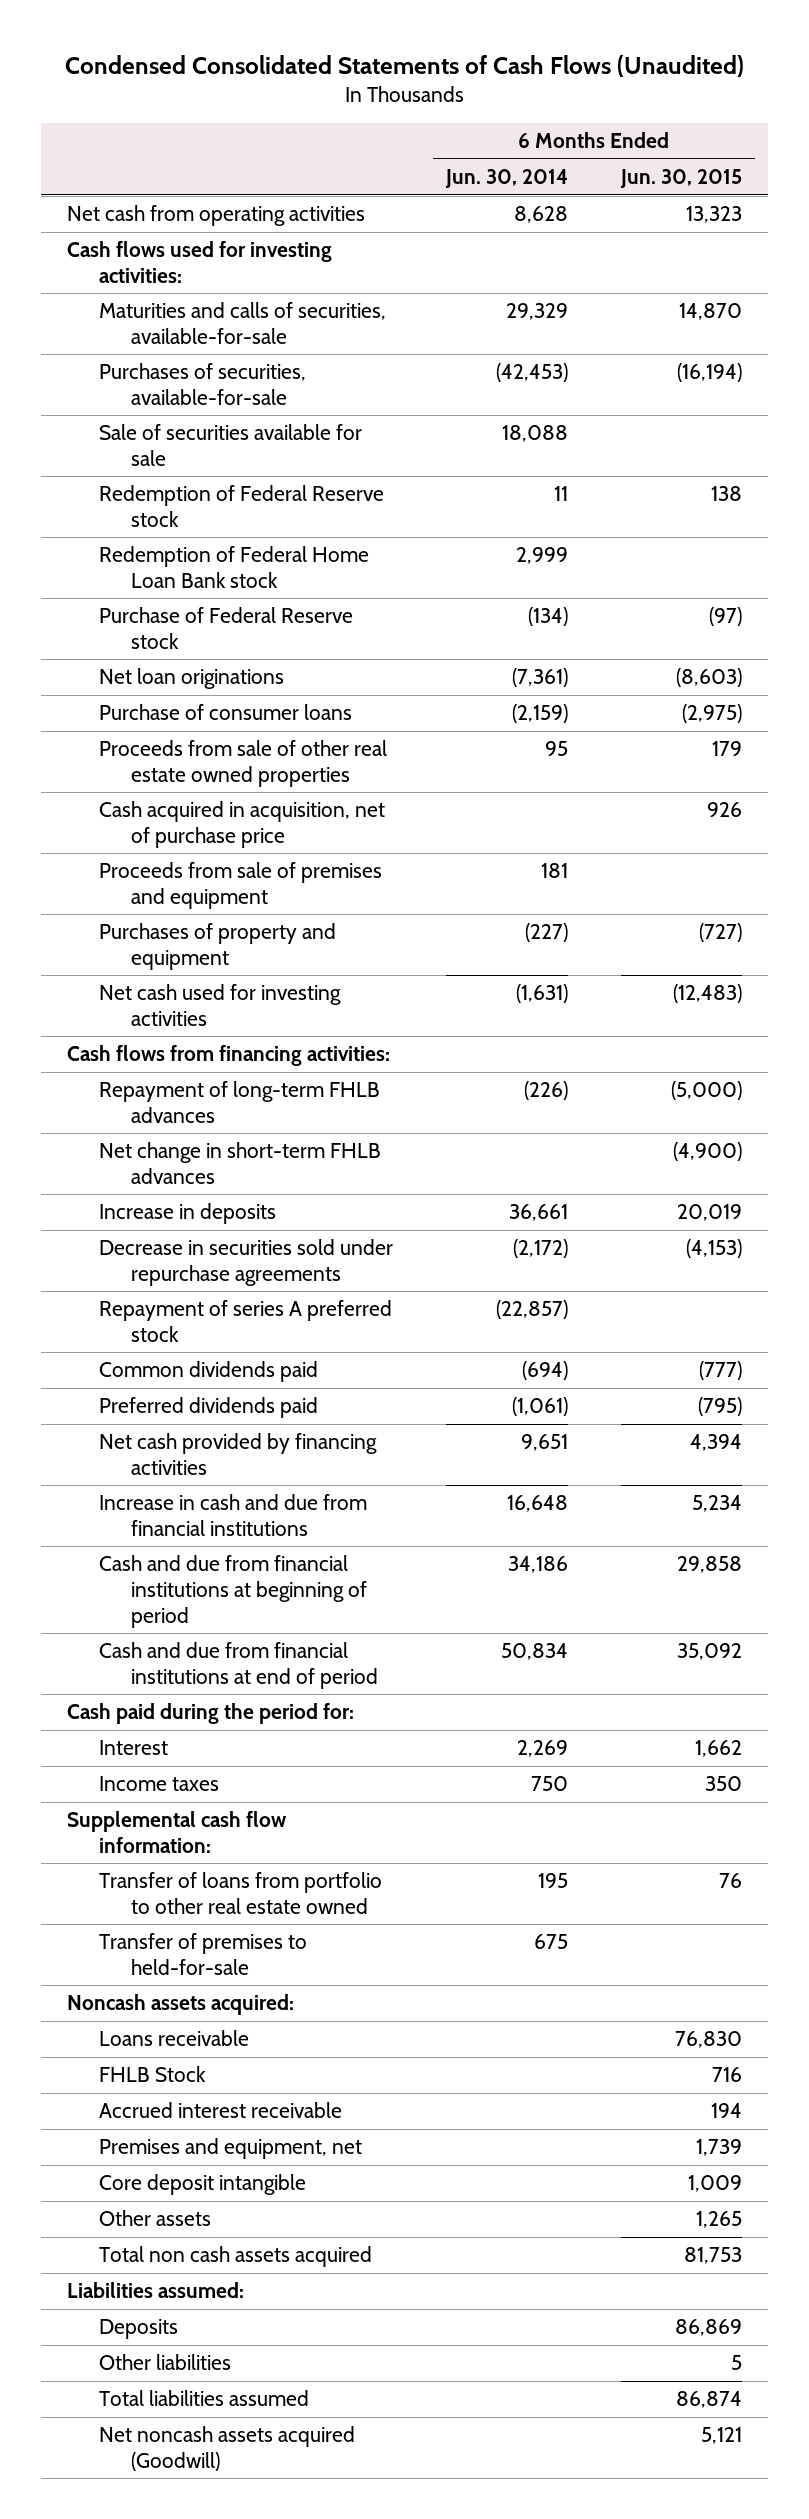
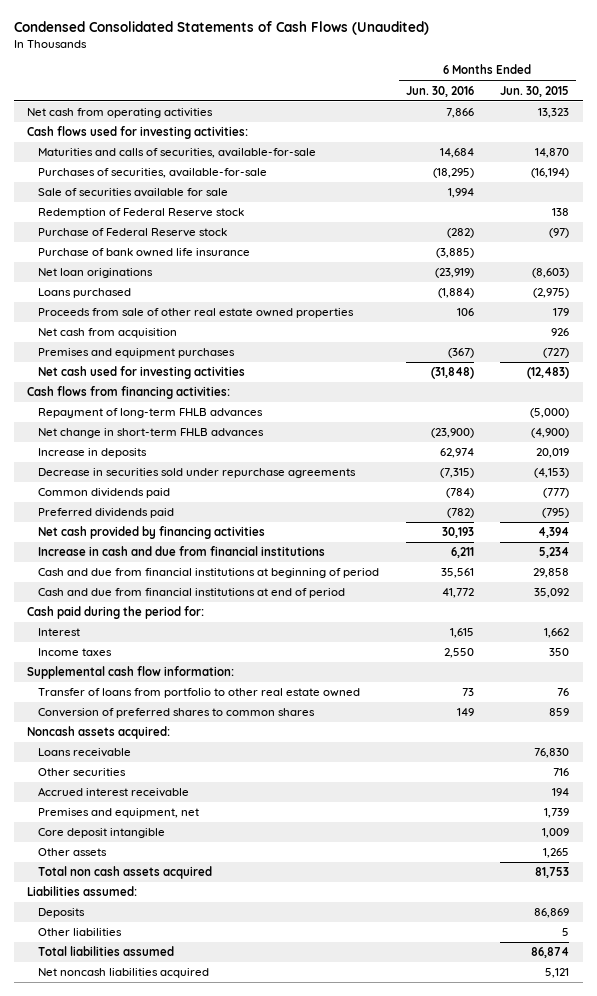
- | 6 Months Ended Jun. 30, 2014 | 6 Months Ended Jun. 30, 2015
+ | 6 Months Ended Jun. 30, 2016 | 6 Months Ended Jun. 30, 2015
- Redemption of Federal Home Loan Bank stock | 2,999 |
+ Purchase of bank owned life insurance | (3,885) |
- Purchase of consumer loans | (2,159) | (2,975)
+ Loans purchased | (1,884) | (2,975)
- Cash acquired in acquisition, net of purchase price | | 926
- Proceeds from sale of premises and equipment | 181 |
- Purchases of property and equipment | (227) | (727)
+ Net cash from acquisition | | 926
+ Premises and equipment purchases | (367) | (727)
- Repayment of series A preferred stock | (22,857) |
- Transfer of premises to held-for-sale | 675 |
+ Conversion of preferred shares to common shares | 149 | 859
- FHLB Stock | | 716
+ Other securities | | 716
- Net noncash assets acquired (Goodwill) | | 5,121
+ Net noncash liabilities acquired | | 5,121

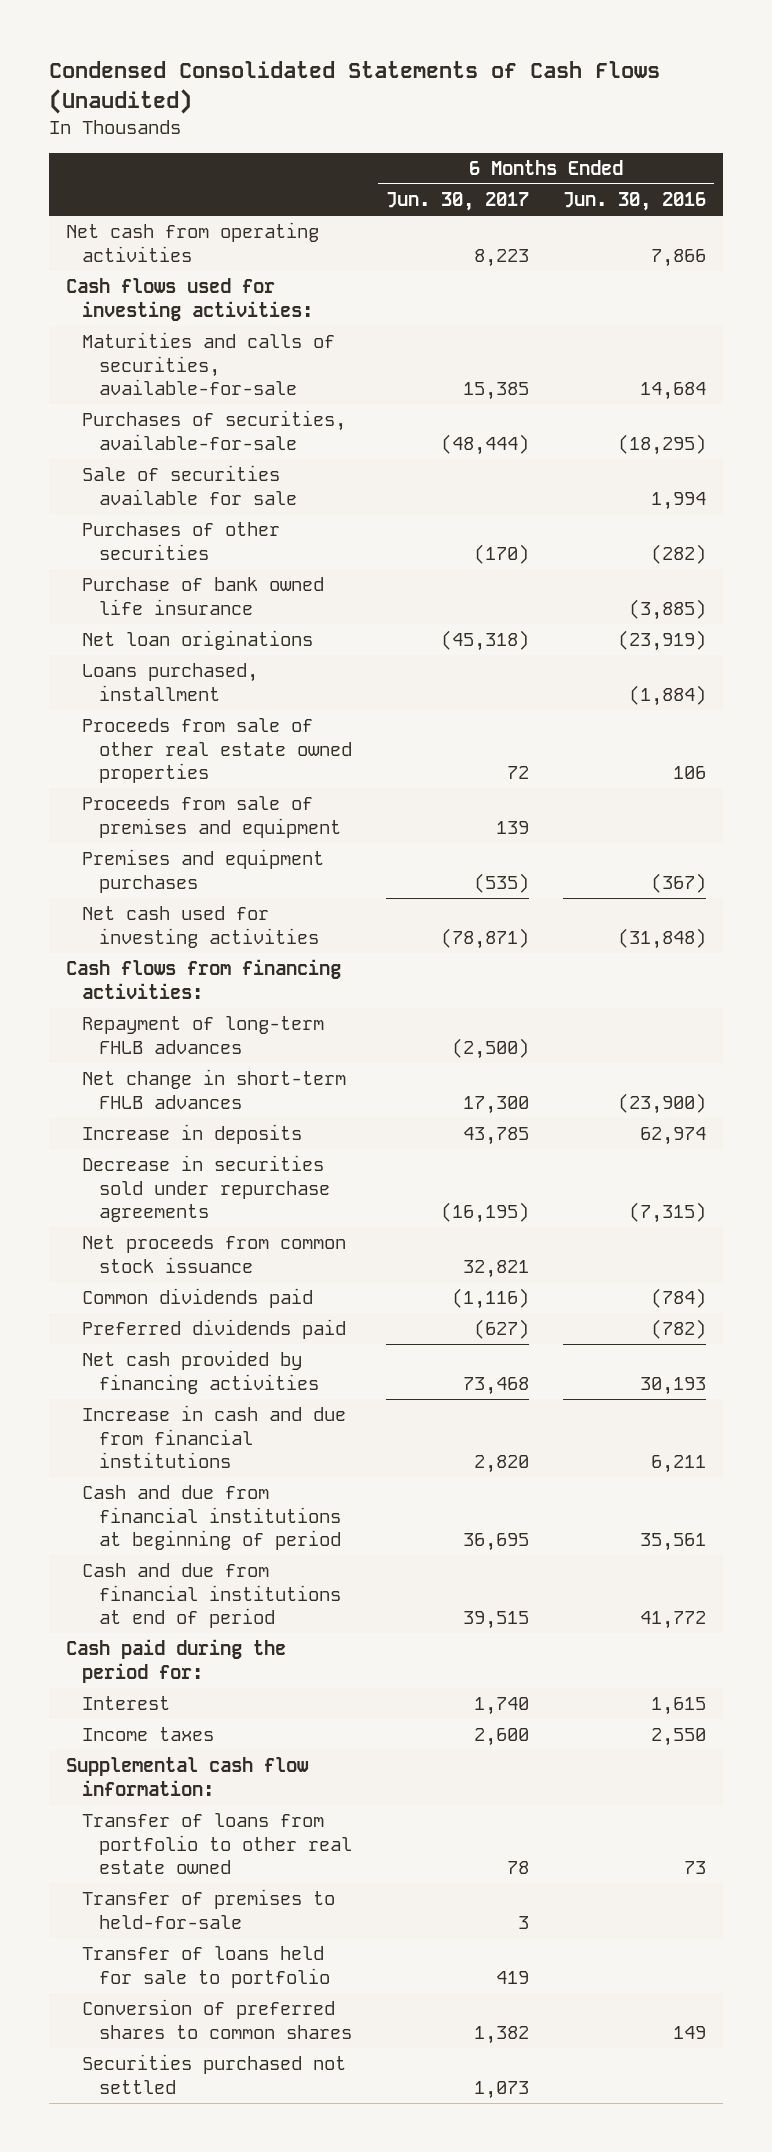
- | 6 Months Ended Jun. 30, 2016 | 6 Months Ended Jun. 30, 2015
+ | 6 Months Ended Jun. 30, 2017 | 6 Months Ended Jun. 30, 2016
- Redemption of Federal Reserve stock | | 138
- Purchase of Federal Reserve stock | (282) | (97)
+ Purchases of other securities | (170) | (282)
- Loans purchased | (1,884) | (2,975)
+ Loans purchased, installment | | (1,884)
- Net cash from acquisition | | 926
+ Proceeds from sale of premises and equipment | 139 |
+ Net proceeds from common stock issuance | 32,821 |
+ Transfer of premises to held-for-sale | 3 |
+ Transfer of loans held for sale to portfolio | 419 |
- Noncash assets acquired:
- Loans receivable | | 76,830
- Other securities | | 716
- Accrued interest receivable | | 194
- Premises and equipment, net | | 1,739
- Core deposit intangible | | 1,009
- Other assets | | 1,265
- Total non cash assets acquired | | 81,753
- Liabilities assumed:
- Deposits | | 86,869
- Other liabilities | | 5
- Total liabilities assumed | | 86,874
- Net noncash liabilities acquired | | 5,121
+ Securities purchased not settled | 1,073 |

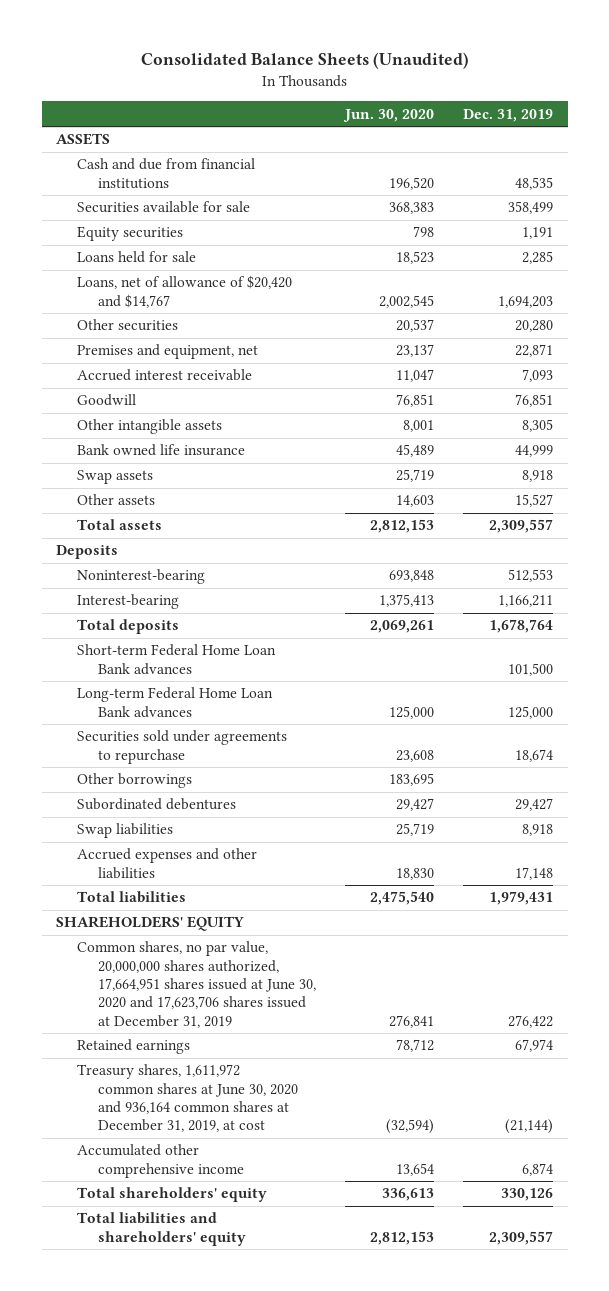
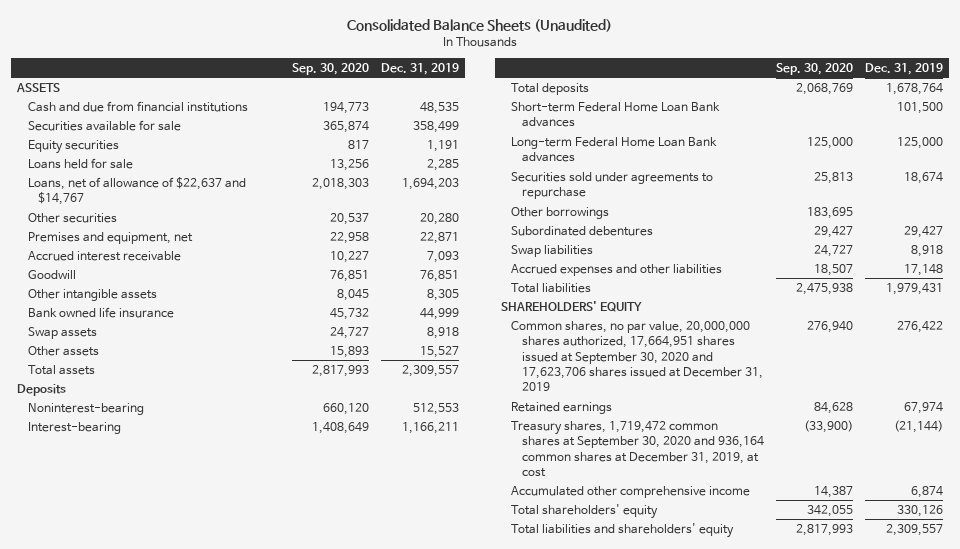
- | Jun. 30, 2020 | Dec. 31, 2019
+ | Sep. 30, 2020 | Dec. 31, 2019
- Loans, net of allowance of $20,420 and $14,767 | 2,002,545 | 1,694,203
+ Loans, net of allowance of $22,637 and $14,767 | 2,018,303 | 1,694,203
- Common shares, no par value, 20,000,000 shares authorized, 17,664,951 shares issued at June 30, 2020 and 17,623,706 shares issued at December 31, 2019 | 276,841 | 276,422
+ Common shares, no par value, 20,000,000 shares authorized, 17,664,951 shares issued at September 30, 2020 and 17,623,706 shares issued at December 31, 2019 | 276,940 | 276,422
- Treasury shares, 1,611,972 common shares at June 30, 2020 and 936,164 common shares at December 31, 2019, at cost | (32,594) | (21,144)
+ Treasury shares, 1,719,472 common shares at September 30, 2020 and 936,164 common shares at December 31, 2019, at cost | (33,900) | (21,144)

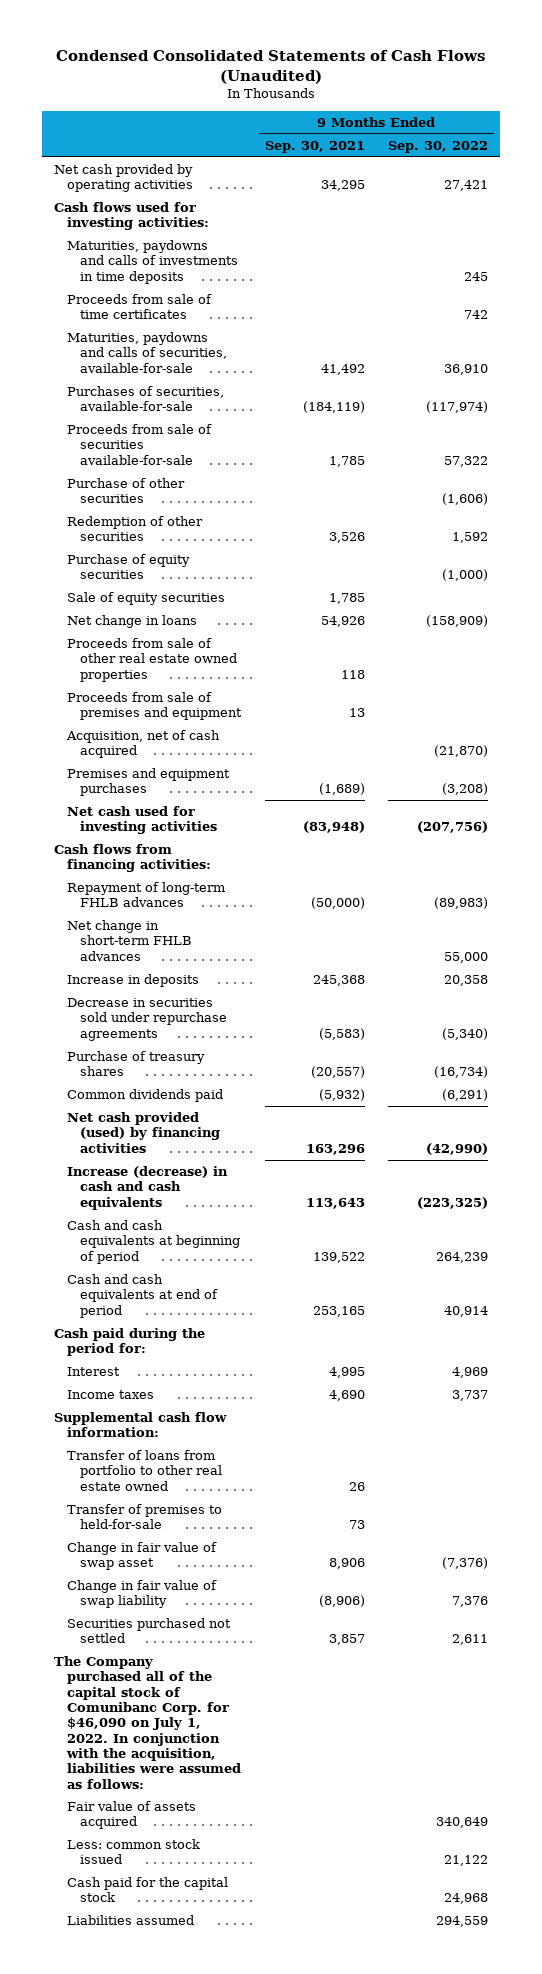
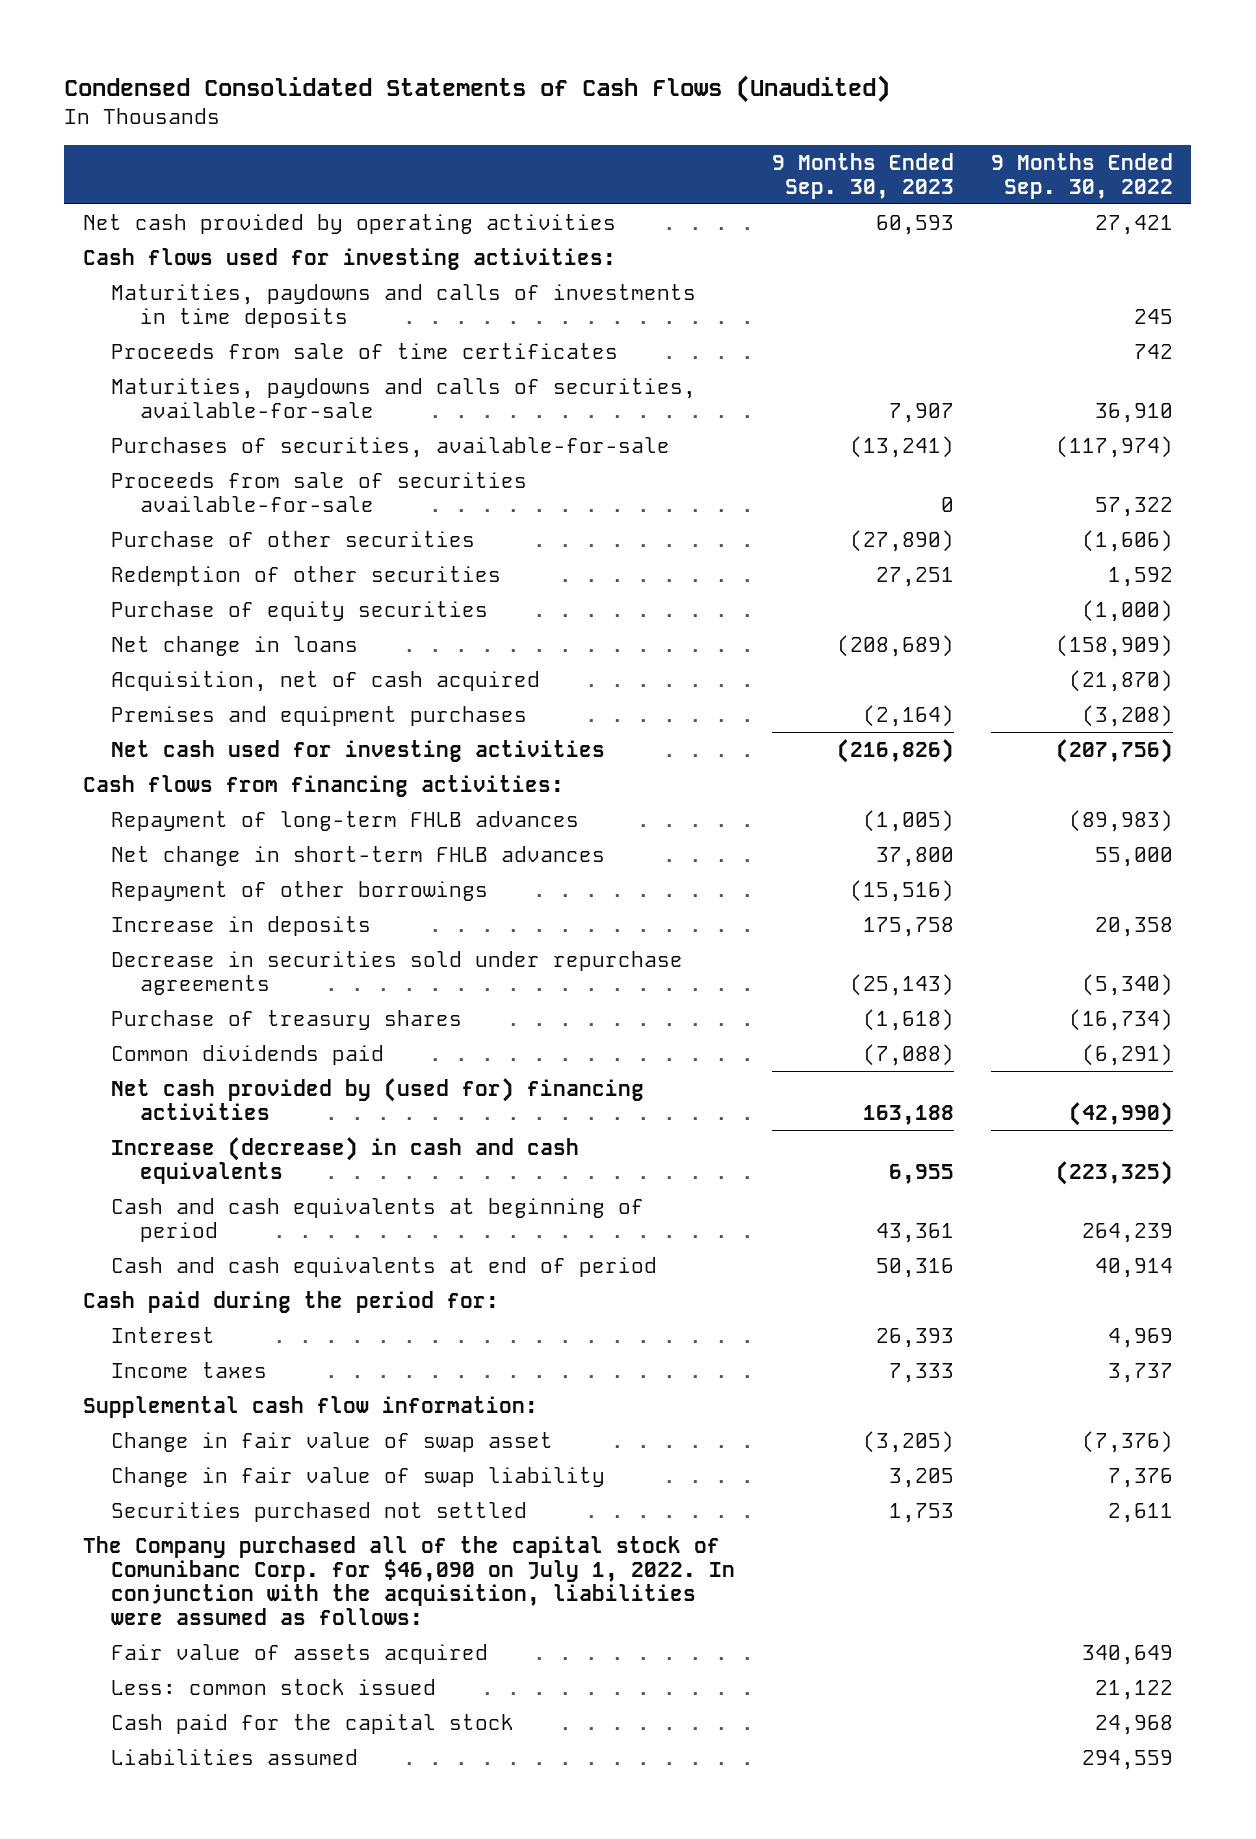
- | 9 Months Ended Sep. 30, 2021 | 9 Months Ended Sep. 30, 2022
+ | 9 Months Ended Sep. 30, 2023 | 9 Months Ended Sep. 30, 2022
- Sale of equity securities | 1,785 |
- Proceeds from sale of other real estate owned properties | 118 |
- Proceeds from sale of premises and equipment | 13 |
+ Repayment of other borrowings | (15,516) |
- Net cash provided (used) by financing activities | 163,296 | (42,990)
+ Net cash provided by (used for) financing activities | 163,188 | (42,990)
- Transfer of loans from portfolio to other real estate owned | 26 |
- Transfer of premises to held-for-sale | 73 |

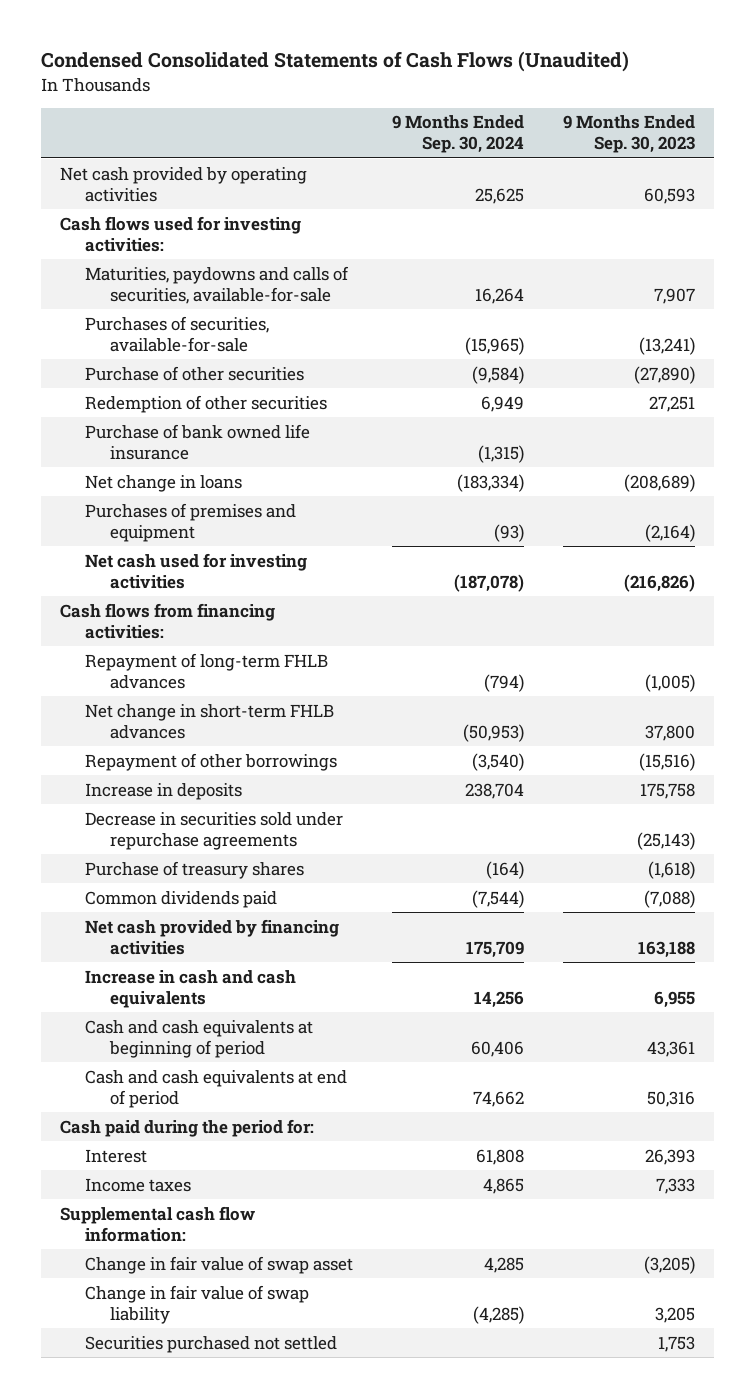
- | 9 Months Ended Sep. 30, 2023 | 9 Months Ended Sep. 30, 2022
+ | 9 Months Ended Sep. 30, 2024 | 9 Months Ended Sep. 30, 2023
- Maturities, paydowns and calls of investments in time deposits | | 245
- Proceeds from sale of time certificates | | 742
- Proceeds from sale of securities available-for-sale | 0 | 57,322
- Purchase of equity securities | | (1,000)
+ Purchase of bank owned life insurance | (1,315) |
- Acquisition, net of cash acquired | | (21,870)
- Premises and equipment purchases | (2,164) | (3,208)
+ Purchases of premises and equipment | (93) | (2,164)
- Net cash provided by (used for) financing activities | 163,188 | (42,990)
- Increase (decrease) in cash and cash equivalents | 6,955 | (223,325)
+ Net cash provided by financing activities | 175,709 | 163,188
+ Increase in cash and cash equivalents | 14,256 | 6,955
- The Company purchased all of the capital stock of Comunibanc Corp. for $46,090 on July 1, 2022. In conjunction with the acquisition, liabilities were assumed as follows:
- Fair value of assets acquired | | 340,649
- Less: common stock issued | | 21,122
- Cash paid for the capital stock | | 24,968
- Liabilities assumed | | 294,559

